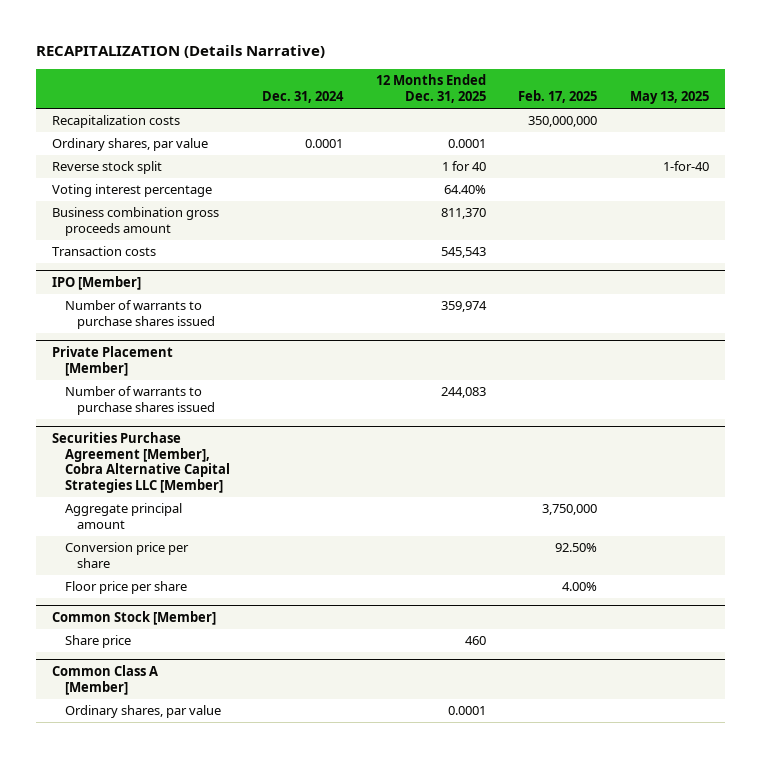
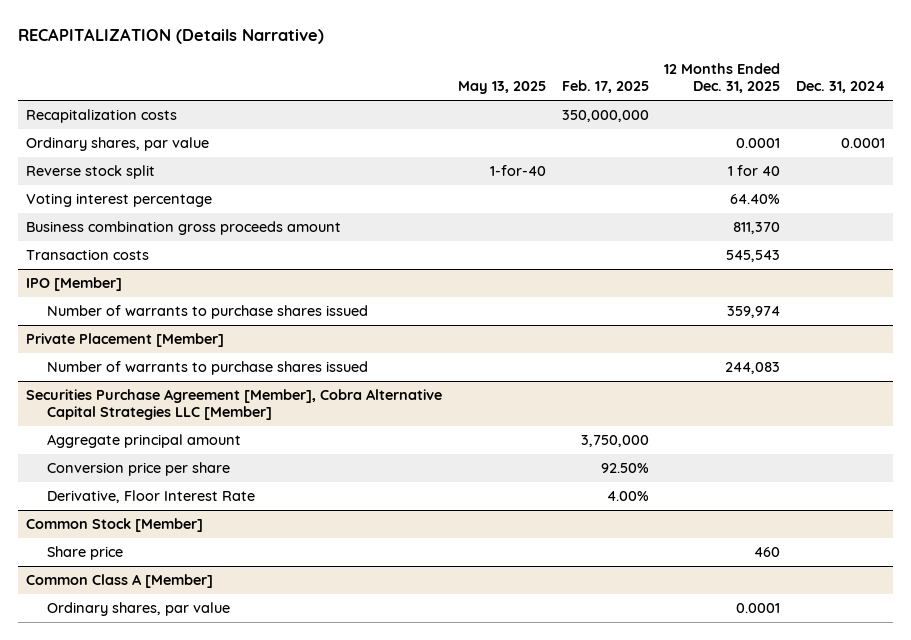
- | Dec. 31, 2024 | 12 Months Ended Dec. 31, 2025 | Feb. 17, 2025 | May 13, 2025
+ | May 13, 2025 | Feb. 17, 2025 | 12 Months Ended Dec. 31, 2025 | Dec. 31, 2024
@ Securities Purchase Agreement [Member], Cobra Alternative Capital Strategies LLC [Member]
- Floor price per share | | | 4.00% |
+ Derivative, Floor Interest Rate | | 4.00% | |

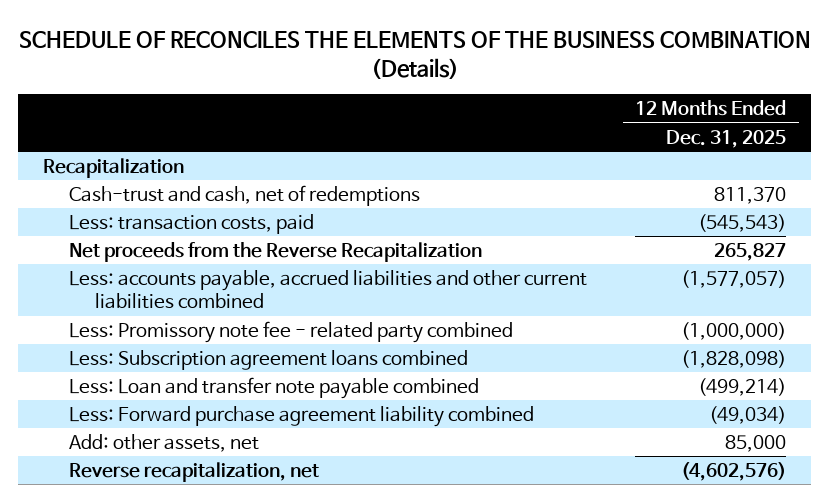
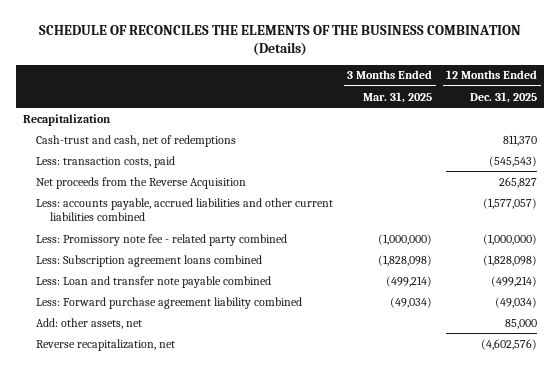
- | 12 Months Ended Dec. 31, 2025
+ | 3 Months Ended Mar. 31, 2025 | 12 Months Ended Dec. 31, 2025
- Net proceeds from the Reverse Recapitalization | 265,827
+ Net proceeds from the Reverse Acquisition | | 265,827

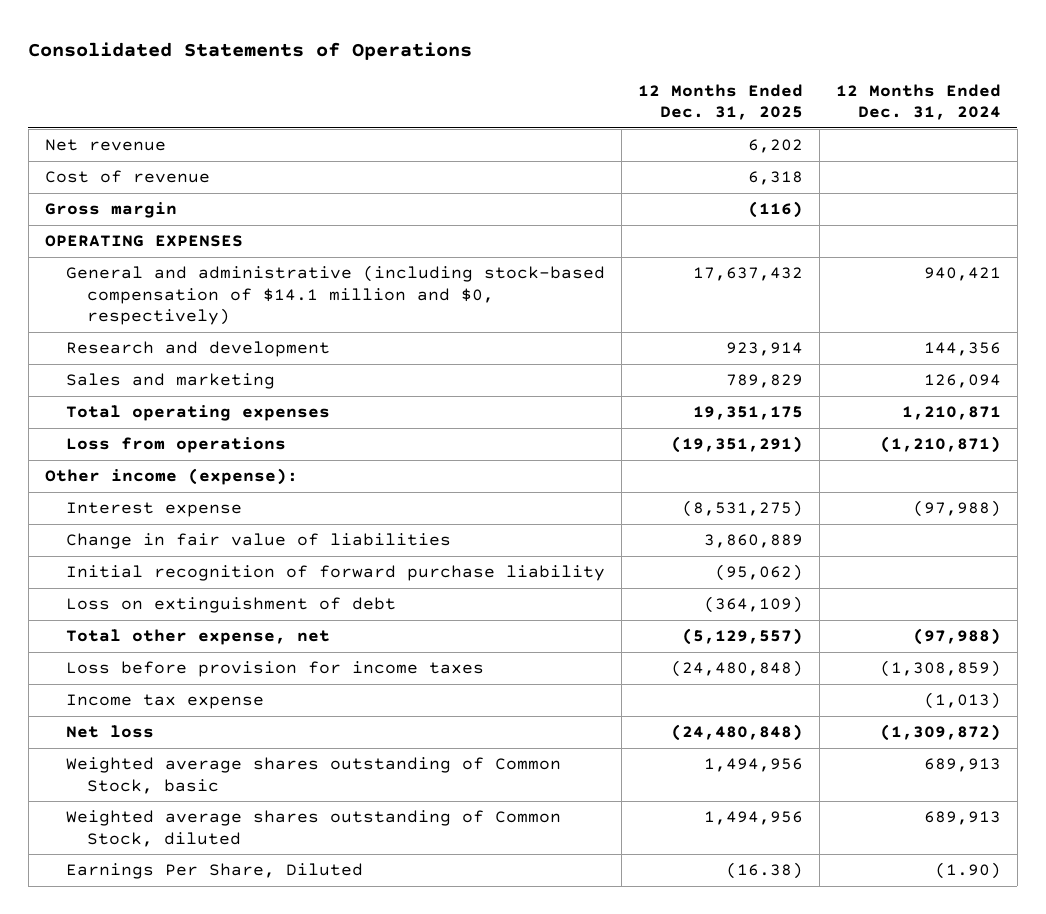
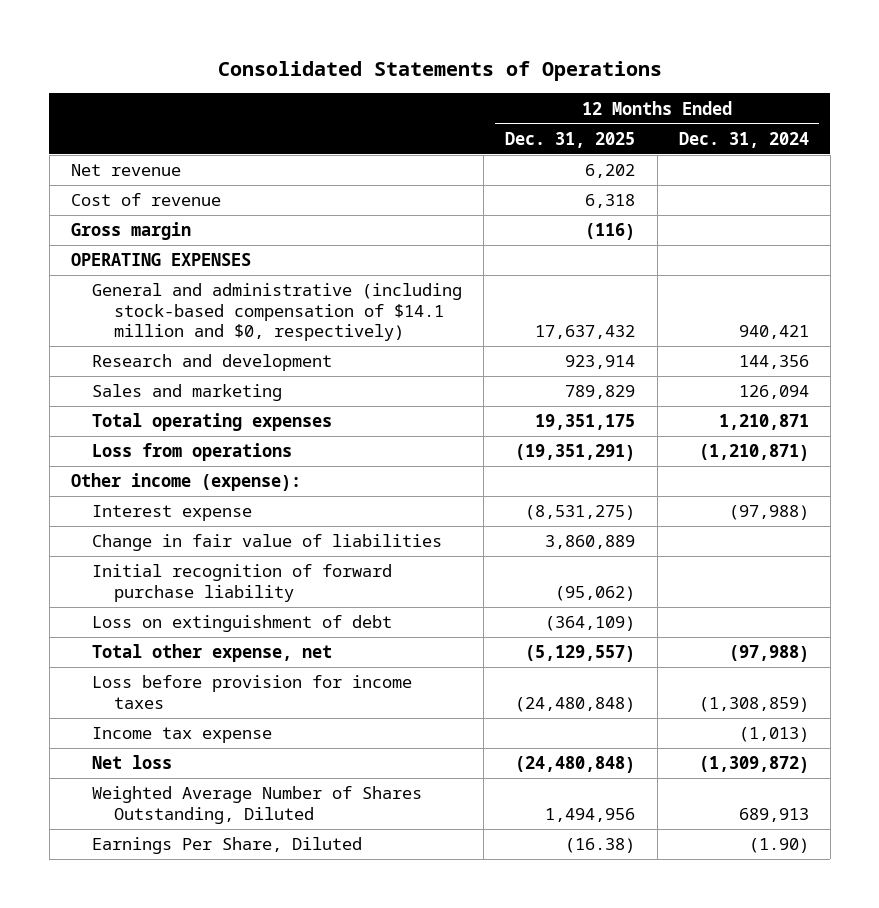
- Weighted average shares outstanding of Common Stock, basic | 1,494,956 | 689,913
- Weighted average shares outstanding of Common Stock, diluted | 1,494,956 | 689,913
+ Weighted Average Number of Shares Outstanding, Diluted | 1,494,956 | 689,913

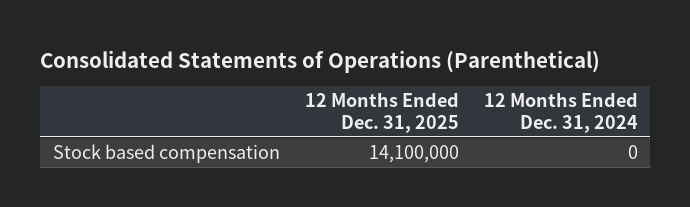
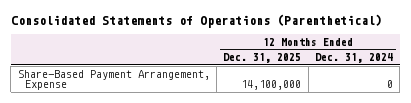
- Stock based compensation | 14,100,000 | 0
+ Share-Based Payment Arrangement, Expense | 14,100,000 | 0

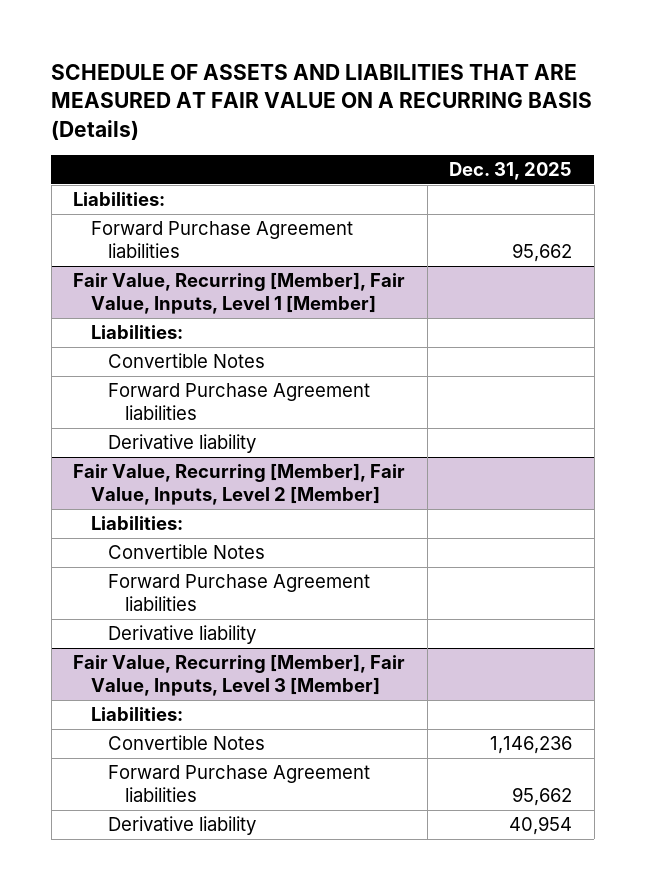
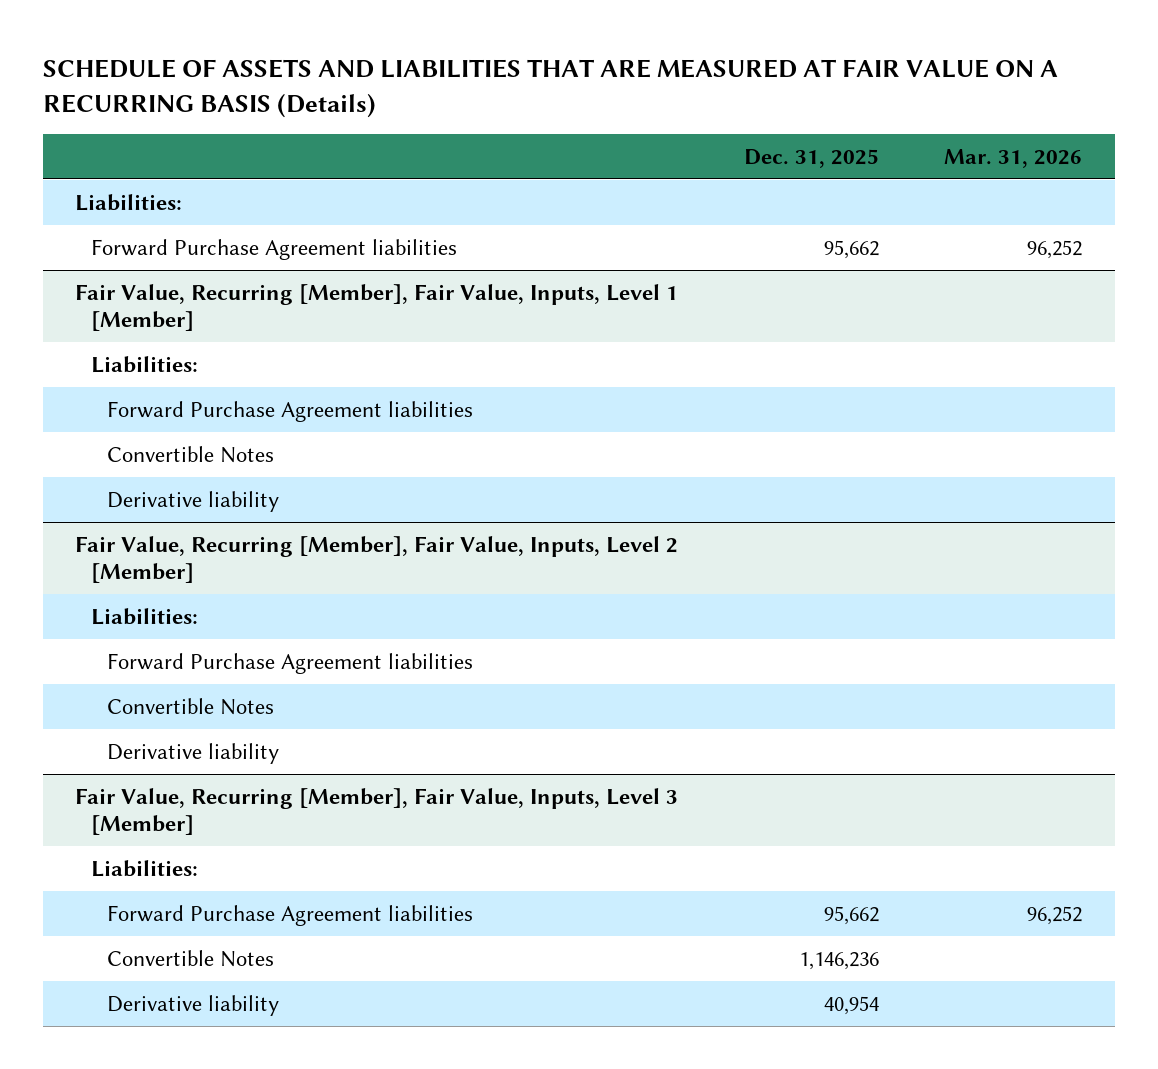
- | Dec. 31, 2025
+ | Dec. 31, 2025 | Mar. 31, 2026
@ Fair Value, Recurring [Member], Fair Value, Inputs, Level 1 [Member]
moved down: Convertible Notes
@ Fair Value, Recurring [Member], Fair Value, Inputs, Level 2 [Member]
moved down: Convertible Notes
@ Fair Value, Recurring [Member], Fair Value, Inputs, Level 3 [Member]
moved down: Convertible Notes | 1,146,236 |

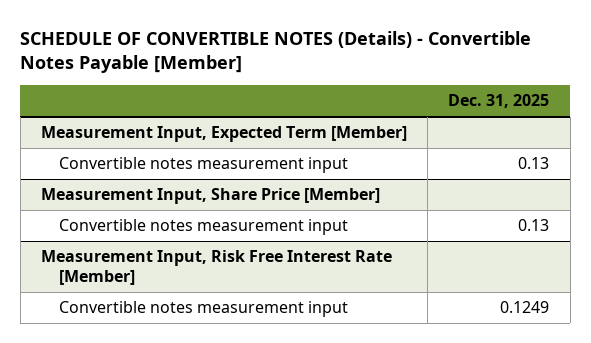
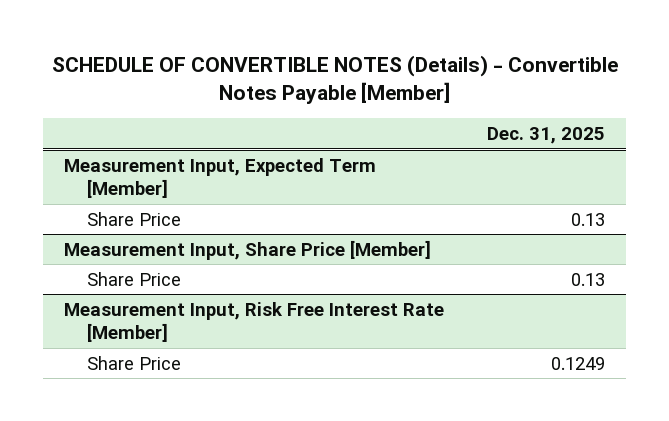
@ Measurement Input, Expected Term [Member]
- Convertible notes measurement input | 0.13
+ Share Price | 0.13
@ Measurement Input, Share Price [Member]
- Convertible notes measurement input | 0.13
+ Share Price | 0.13
@ Measurement Input, Risk Free Interest Rate [Member]
- Convertible notes measurement input | 0.1249
+ Share Price | 0.1249

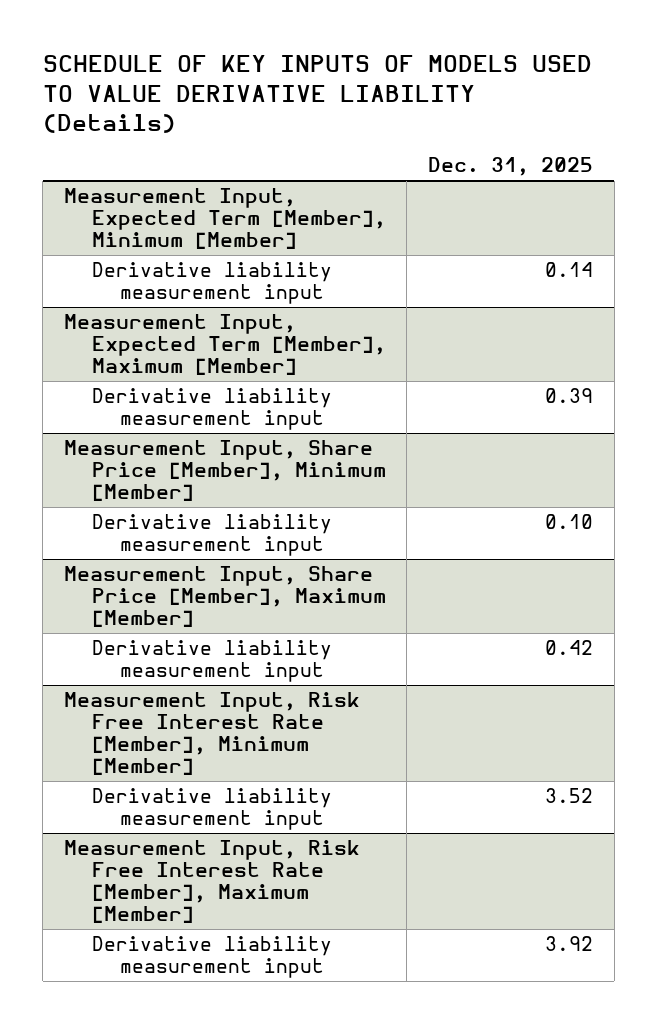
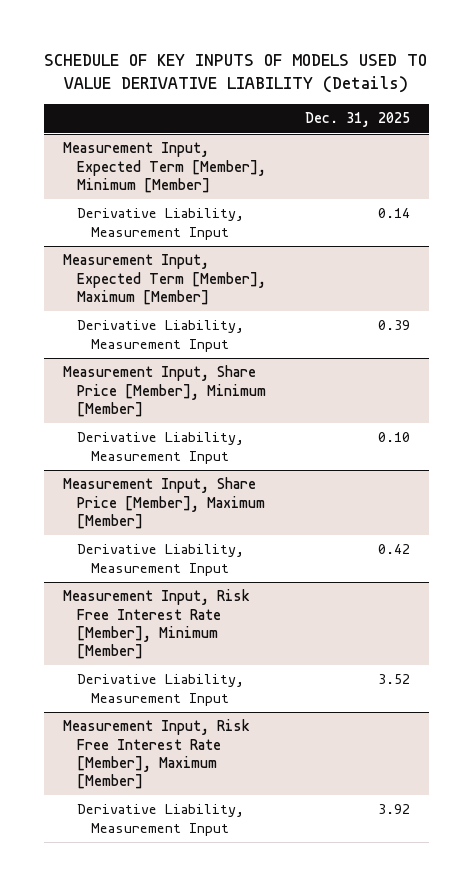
@ Measurement Input, Expected Term [Member], Minimum [Member]
- Derivative liability measurement input | 0.14
+ Derivative Liability, Measurement Input | 0.14
@ Measurement Input, Expected Term [Member], Maximum [Member]
- Derivative liability measurement input | 0.39
+ Derivative Liability, Measurement Input | 0.39
@ Measurement Input, Share Price [Member], Minimum [Member]
- Derivative liability measurement input | 0.10
+ Derivative Liability, Measurement Input | 0.10
@ Measurement Input, Share Price [Member], Maximum [Member]
- Derivative liability measurement input | 0.42
+ Derivative Liability, Measurement Input | 0.42
@ Measurement Input, Risk Free Interest Rate [Member], Minimum [Member]
- Derivative liability measurement input | 3.52
+ Derivative Liability, Measurement Input | 3.52
@ Measurement Input, Risk Free Interest Rate [Member], Maximum [Member]
- Derivative liability measurement input | 3.92
+ Derivative Liability, Measurement Input | 3.92

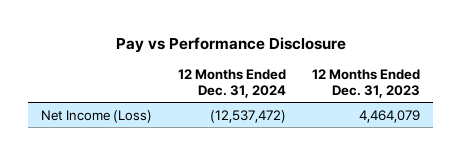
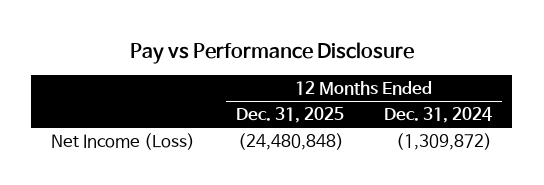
- | 12 Months Ended Dec. 31, 2024 | 12 Months Ended Dec. 31, 2023
+ | 12 Months Ended Dec. 31, 2025 | 12 Months Ended Dec. 31, 2024
- Net Income (Loss) | (12,537,472) | 4,464,079
+ Net Income (Loss) | (24,480,848) | (1,309,872)

